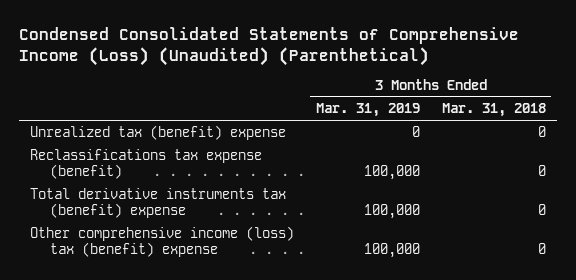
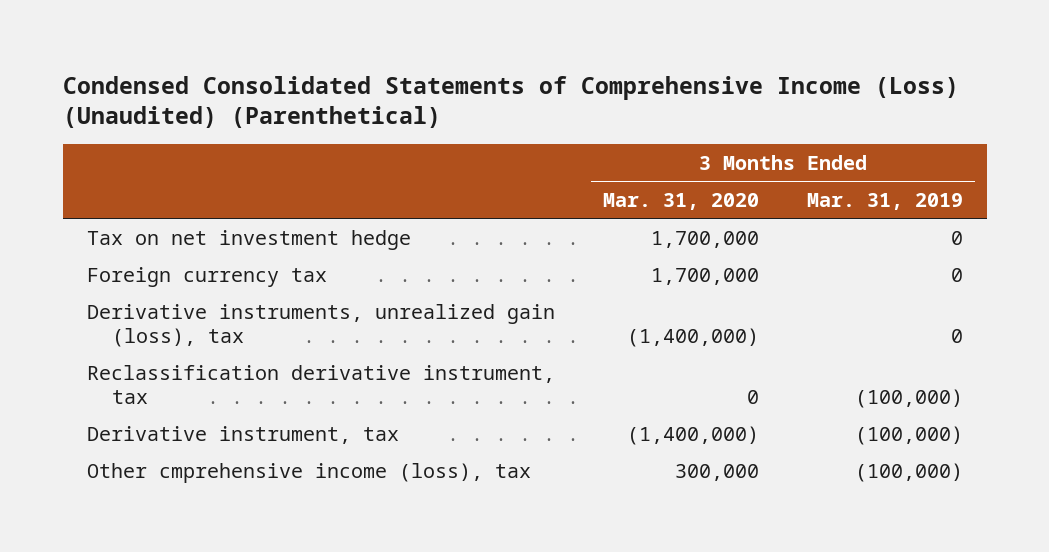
- | 3 Months Ended Mar. 31, 2019 | 3 Months Ended Mar. 31, 2018
+ | 3 Months Ended Mar. 31, 2020 | 3 Months Ended Mar. 31, 2019
- Unrealized tax (benefit) expense | 0 | 0
- Reclassifications tax expense (benefit) | 100,000 | 0
- Total derivative instruments tax (benefit) expense | 100,000 | 0
- Other comprehensive income (loss) tax (benefit) expense | 100,000 | 0
+ Tax on net investment hedge | 1,700,000 | 0
+ Foreign currency tax | 1,700,000 | 0
+ Derivative instruments, unrealized gain (loss), tax | (1,400,000) | 0
+ Reclassification derivative instrument, tax | 0 | (100,000)
+ Derivative instrument, tax | (1,400,000) | (100,000)
+ Other cmprehensive income (loss), tax | 300,000 | (100,000)

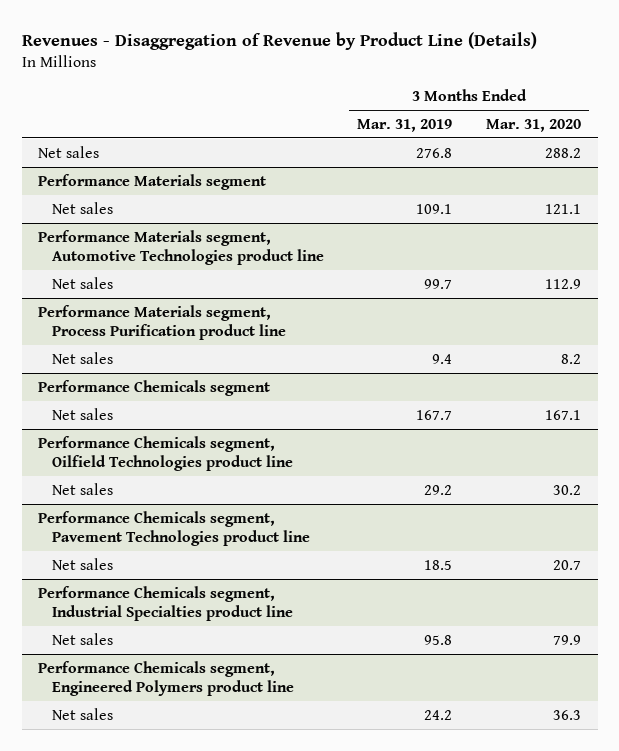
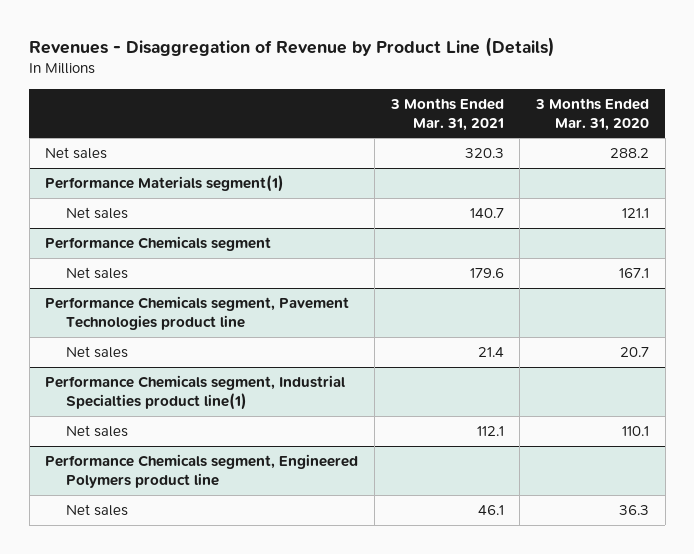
- | 3 Months Ended Mar. 31, 2019 | 3 Months Ended Mar. 31, 2020
+ | 3 Months Ended Mar. 31, 2021 | 3 Months Ended Mar. 31, 2020
- Performance Materials segment
+ Performance Materials segment(1)
- Performance Materials segment, Automotive Technologies product line
- Net sales | 99.7 | 112.9
- Performance Materials segment, Process Purification product line
- Net sales | 9.4 | 8.2
- Performance Chemicals segment, Oilfield Technologies product line
- Net sales | 29.2 | 30.2
- Performance Chemicals segment, Industrial Specialties product line
- Net sales | 95.8 | 79.9
+ Performance Chemicals segment, Industrial Specialties product line(1)
+ Net sales | 112.1 | 110.1

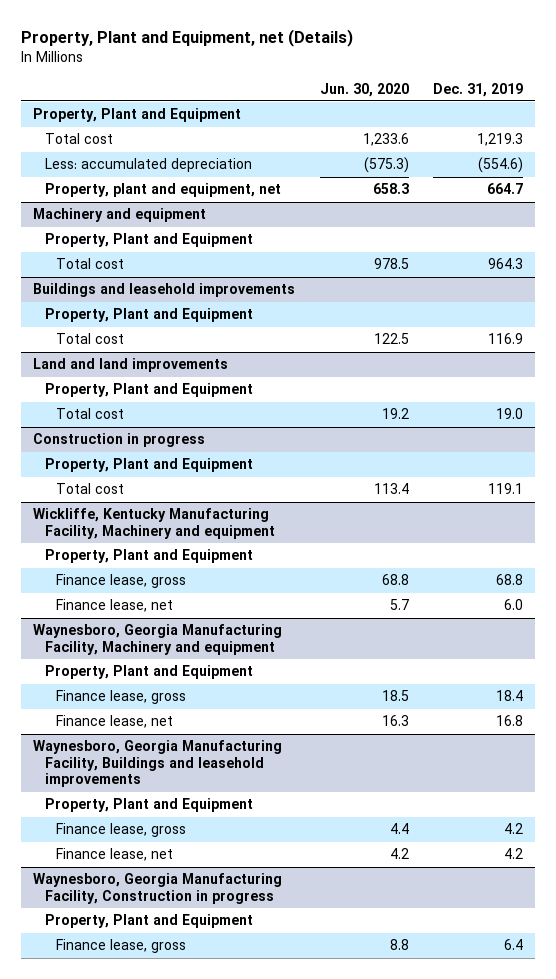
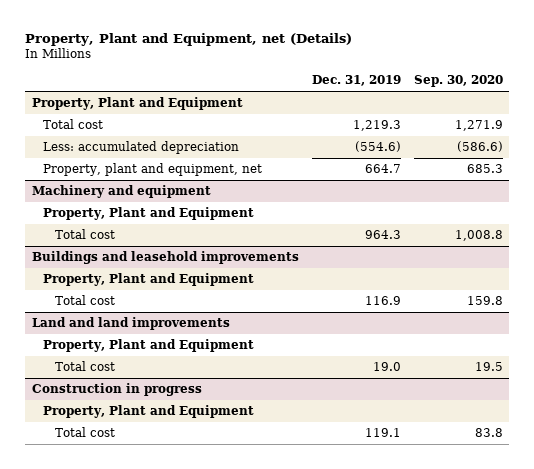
- | Jun. 30, 2020 | Dec. 31, 2019
+ | Dec. 31, 2019 | Sep. 30, 2020
- Wickliffe, Kentucky Manufacturing Facility, Machinery and equipment
- Property, Plant and Equipment
- Finance lease, gross | 68.8 | 68.8
- Finance lease, net | 5.7 | 6.0
- Waynesboro, Georgia Manufacturing Facility, Machinery and equipment
- Property, Plant and Equipment
- Finance lease, gross | 18.5 | 18.4
- Finance lease, net | 16.3 | 16.8
- Waynesboro, Georgia Manufacturing Facility, Buildings and leasehold improvements
- Property, Plant and Equipment
- Finance lease, gross | 4.4 | 4.2
- Finance lease, net | 4.2 | 4.2
- Waynesboro, Georgia Manufacturing Facility, Construction in progress
- Property, Plant and Equipment
- Finance lease, gross | 8.8 | 6.4

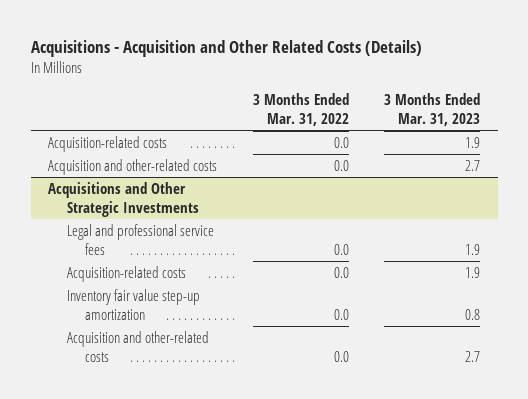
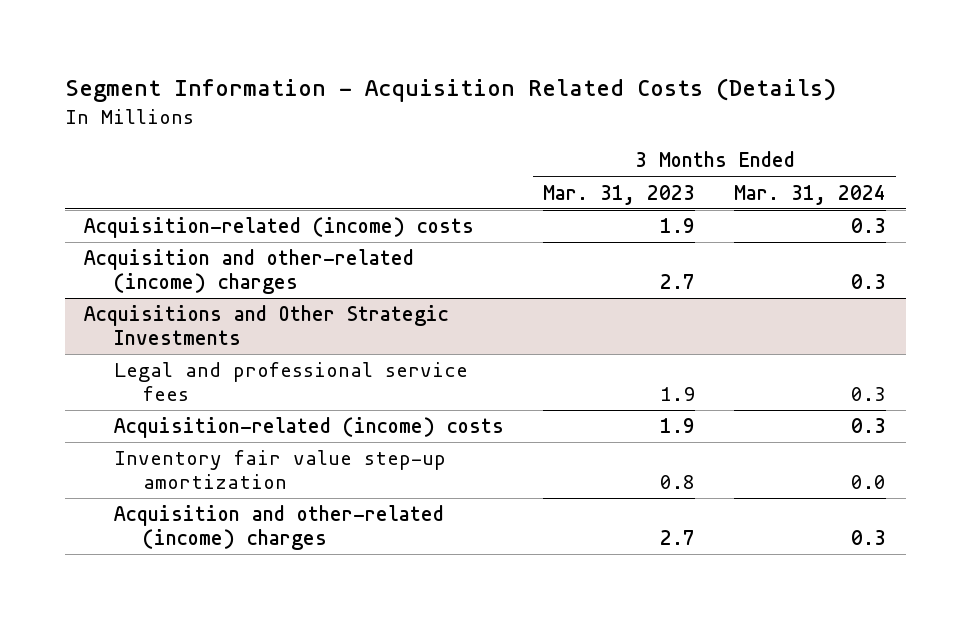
- Acquisitions - Acquisition and Other Related Costs (Details)
+ Segment Information - Acquisition Related Costs (Details)
- | 3 Months Ended Mar. 31, 2022 | 3 Months Ended Mar. 31, 2023
+ | 3 Months Ended Mar. 31, 2023 | 3 Months Ended Mar. 31, 2024
- Acquisition-related costs | 0.0 | 1.9
- Acquisition and other-related costs | 0.0 | 2.7
+ Acquisition-related (income) costs | 1.9 | 0.3
+ Acquisition and other-related (income) charges | 2.7 | 0.3
@ Acquisitions and Other Strategic Investments
- Acquisition-related costs | 0.0 | 1.9
+ Acquisition-related (income) costs | 1.9 | 0.3
- Acquisition and other-related costs | 0.0 | 2.7
+ Acquisition and other-related (income) charges | 2.7 | 0.3

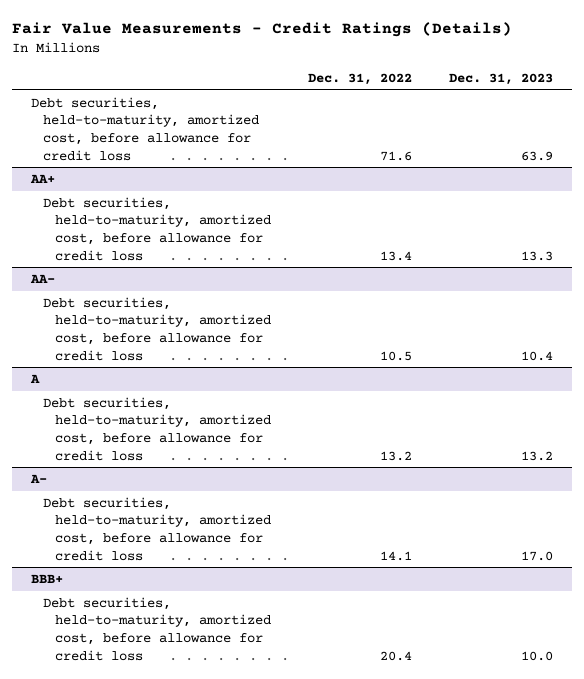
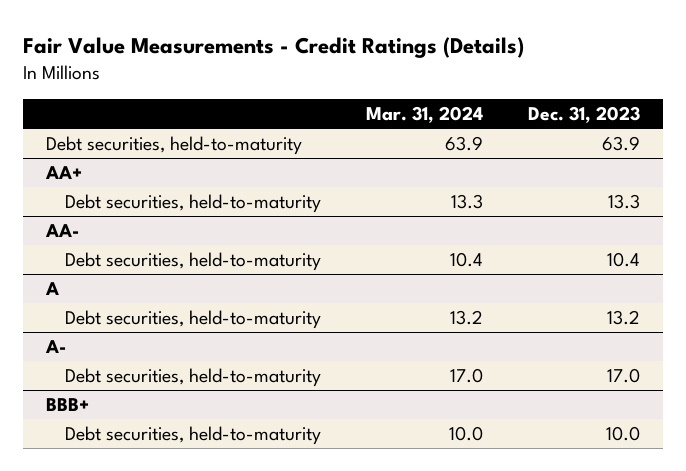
- | Dec. 31, 2022 | Dec. 31, 2023
+ | Mar. 31, 2024 | Dec. 31, 2023
- Debt securities, held-to-maturity, amortized cost, before allowance for credit loss | 71.6 | 63.9
+ Debt securities, held-to-maturity | 63.9 | 63.9
@ AA+
- Debt securities, held-to-maturity, amortized cost, before allowance for credit loss | 13.4 | 13.3
+ Debt securities, held-to-maturity | 13.3 | 13.3
@ AA-
- Debt securities, held-to-maturity, amortized cost, before allowance for credit loss | 10.5 | 10.4
+ Debt securities, held-to-maturity | 10.4 | 10.4
@ A
- Debt securities, held-to-maturity, amortized cost, before allowance for credit loss | 13.2 | 13.2
+ Debt securities, held-to-maturity | 13.2 | 13.2
@ A-
- Debt securities, held-to-maturity, amortized cost, before allowance for credit loss | 14.1 | 17.0
+ Debt securities, held-to-maturity | 17.0 | 17.0
@ BBB+
- Debt securities, held-to-maturity, amortized cost, before allowance for credit loss | 20.4 | 10.0
+ Debt securities, held-to-maturity | 10.0 | 10.0

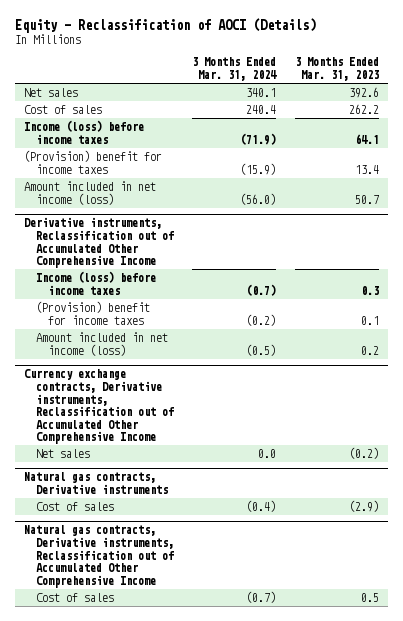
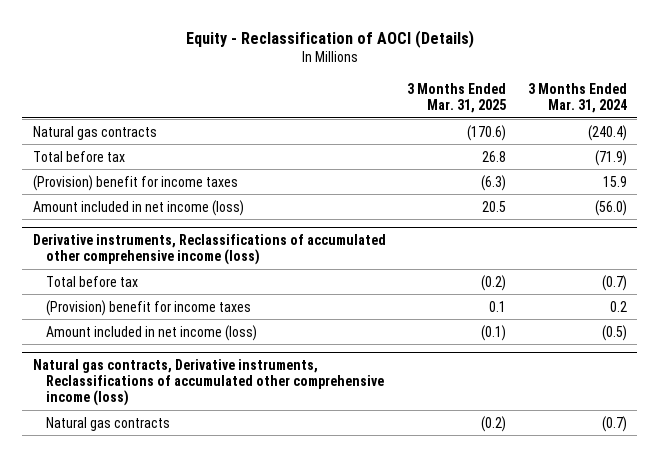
- | 3 Months Ended Mar. 31, 2024 | 3 Months Ended Mar. 31, 2023
+ | 3 Months Ended Mar. 31, 2025 | 3 Months Ended Mar. 31, 2024
- Net sales | 340.1 | 392.6
- Cost of sales | 240.4 | 262.2
- Income (loss) before income taxes | (71.9) | 64.1
- (Provision) benefit for income taxes | (15.9) | 13.4
+ Natural gas contracts | (170.6) | (240.4)
+ Total before tax | 26.8 | (71.9)
+ (Provision) benefit for income taxes | (6.3) | 15.9
- Derivative instruments, Reclassification out of Accumulated Other Comprehensive Income
- Income (loss) before income taxes | (0.7) | 0.3
- (Provision) benefit for income taxes | (0.2) | 0.1
+ Derivative instruments, Reclassifications of accumulated other comprehensive income (loss)
+ Total before tax | (0.2) | (0.7)
+ (Provision) benefit for income taxes | 0.1 | 0.2
- Currency exchange contracts, Derivative instruments, Reclassification out of Accumulated Other Comprehensive Income
- Net sales | 0.0 | (0.2)
- Natural gas contracts, Derivative instruments
- Cost of sales | (0.4) | (2.9)
- Natural gas contracts, Derivative instruments, Reclassification out of Accumulated Other Comprehensive Income
- Cost of sales | (0.7) | 0.5
+ Natural gas contracts, Derivative instruments, Reclassifications of accumulated other comprehensive income (loss)
+ Natural gas contracts | (0.2) | (0.7)

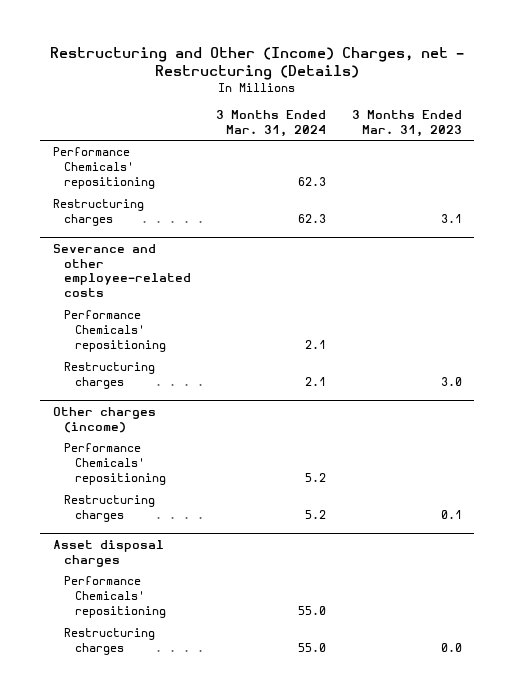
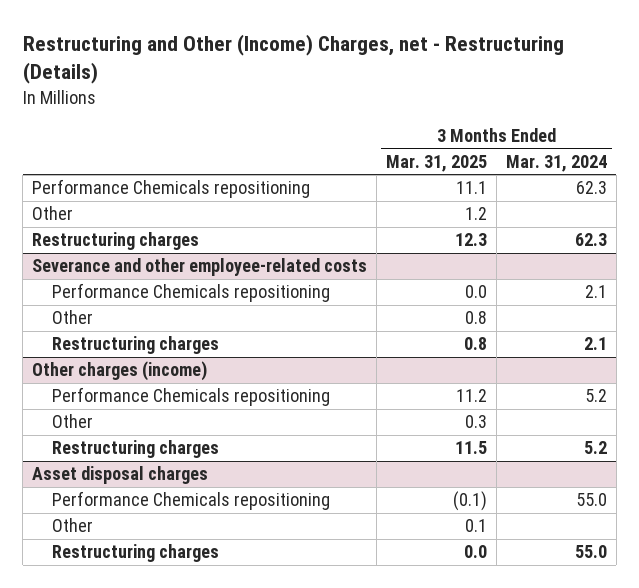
- | 3 Months Ended Mar. 31, 2024 | 3 Months Ended Mar. 31, 2023
+ | 3 Months Ended Mar. 31, 2025 | 3 Months Ended Mar. 31, 2024
- Performance Chemicals' repositioning | 62.3 |
+ Performance Chemicals repositioning | 11.1 | 62.3
+ Other | 1.2 |
@ Severance and other employee-related costs
- Performance Chemicals' repositioning | 2.1 |
+ Performance Chemicals repositioning | 0.0 | 2.1
+ Other | 0.8 |
@ Other charges (income)
- Performance Chemicals' repositioning | 5.2 |
+ Performance Chemicals repositioning | 11.2 | 5.2
+ Other | 0.3 |
@ Asset disposal charges
- Performance Chemicals' repositioning | 55.0 |
+ Performance Chemicals repositioning | (0.1) | 55.0
+ Other | 0.1 |

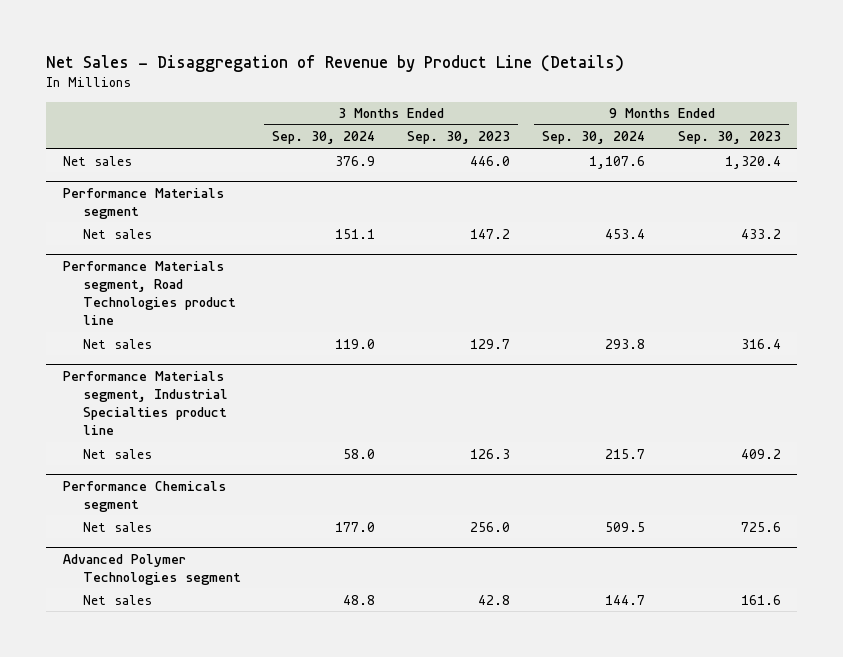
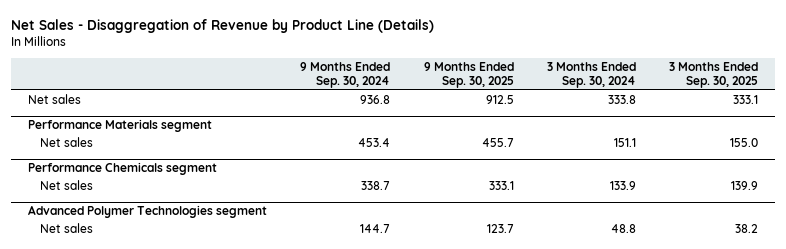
- | 3 Months Ended Sep. 30, 2024 | 3 Months Ended Sep. 30, 2023 | 9 Months Ended Sep. 30, 2024 | 9 Months Ended Sep. 30, 2023
+ | 9 Months Ended Sep. 30, 2024 | 9 Months Ended Sep. 30, 2025 | 3 Months Ended Sep. 30, 2024 | 3 Months Ended Sep. 30, 2025
- Net sales | 376.9 | 446.0 | 1,107.6 | 1,320.4
+ Net sales | 936.8 | 912.5 | 333.8 | 333.1
- Performance Materials segment, Road Technologies product line
- Net sales | 119.0 | 129.7 | 293.8 | 316.4
- Performance Materials segment, Industrial Specialties product line
- Net sales | 58.0 | 126.3 | 215.7 | 409.2
@ Performance Chemicals segment
- Net sales | 177.0 | 256.0 | 509.5 | 725.6
+ Net sales | 338.7 | 333.1 | 133.9 | 139.9

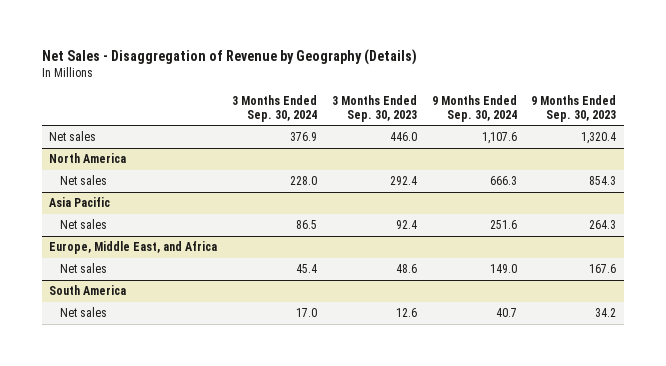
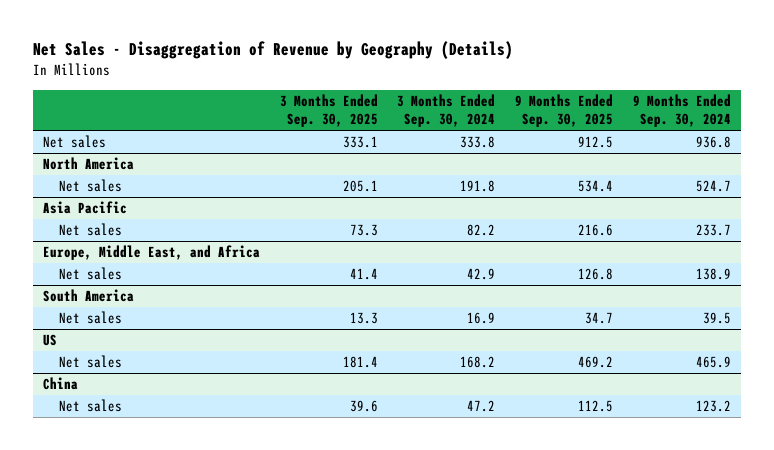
- | 3 Months Ended Sep. 30, 2024 | 3 Months Ended Sep. 30, 2023 | 9 Months Ended Sep. 30, 2024 | 9 Months Ended Sep. 30, 2023
+ | 3 Months Ended Sep. 30, 2025 | 3 Months Ended Sep. 30, 2024 | 9 Months Ended Sep. 30, 2025 | 9 Months Ended Sep. 30, 2024
- Net sales | 376.9 | 446.0 | 1,107.6 | 1,320.4
+ Net sales | 333.1 | 333.8 | 912.5 | 936.8
@ North America
- Net sales | 228.0 | 292.4 | 666.3 | 854.3
+ Net sales | 205.1 | 191.8 | 534.4 | 524.7
@ Asia Pacific
- Net sales | 86.5 | 92.4 | 251.6 | 264.3
+ Net sales | 73.3 | 82.2 | 216.6 | 233.7
@ Europe, Middle East, and Africa
- Net sales | 45.4 | 48.6 | 149.0 | 167.6
+ Net sales | 41.4 | 42.9 | 126.8 | 138.9
@ South America
- Net sales | 17.0 | 12.6 | 40.7 | 34.2
+ Net sales | 13.3 | 16.9 | 34.7 | 39.5
+ US
+ Net sales | 181.4 | 168.2 | 469.2 | 465.9
+ China
+ Net sales | 39.6 | 47.2 | 112.5 | 123.2

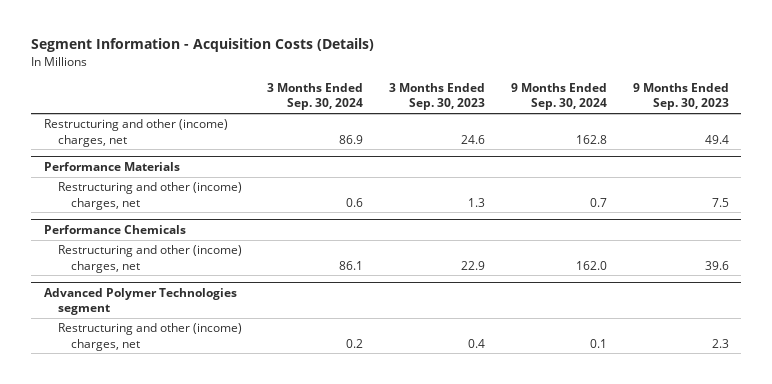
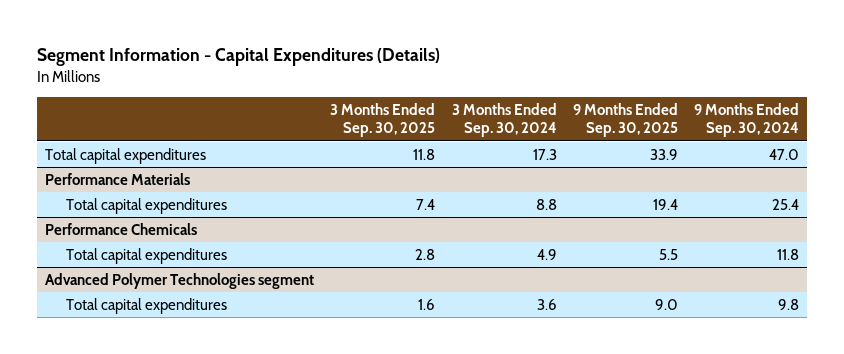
- Segment Information - Acquisition Costs (Details)
+ Segment Information - Capital Expenditures (Details)
- | 3 Months Ended Sep. 30, 2024 | 3 Months Ended Sep. 30, 2023 | 9 Months Ended Sep. 30, 2024 | 9 Months Ended Sep. 30, 2023
+ | 3 Months Ended Sep. 30, 2025 | 3 Months Ended Sep. 30, 2024 | 9 Months Ended Sep. 30, 2025 | 9 Months Ended Sep. 30, 2024
- Restructuring and other (income) charges, net | 86.9 | 24.6 | 162.8 | 49.4
+ Total capital expenditures | 11.8 | 17.3 | 33.9 | 47.0
@ Performance Materials
- Restructuring and other (income) charges, net | 0.6 | 1.3 | 0.7 | 7.5
+ Total capital expenditures | 7.4 | 8.8 | 19.4 | 25.4
@ Performance Chemicals
- Restructuring and other (income) charges, net | 86.1 | 22.9 | 162.0 | 39.6
+ Total capital expenditures | 2.8 | 4.9 | 5.5 | 11.8
@ Advanced Polymer Technologies segment
- Restructuring and other (income) charges, net | 0.2 | 0.4 | 0.1 | 2.3
+ Total capital expenditures | 1.6 | 3.6 | 9.0 | 9.8

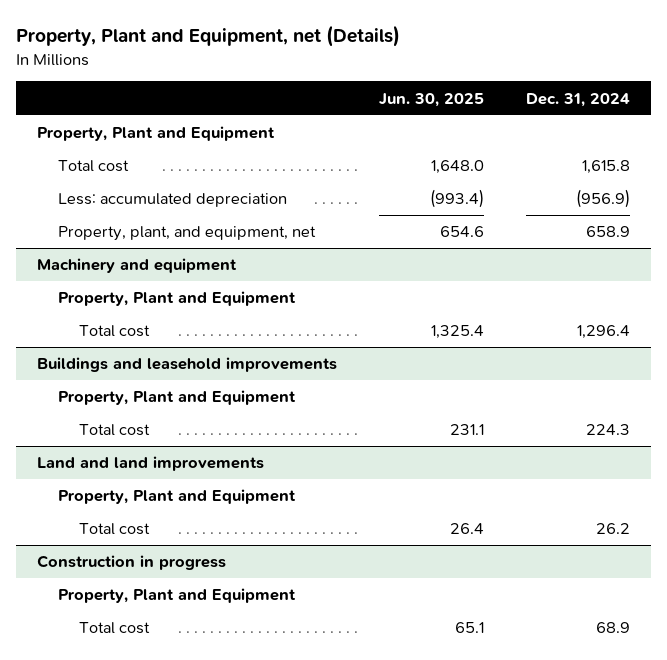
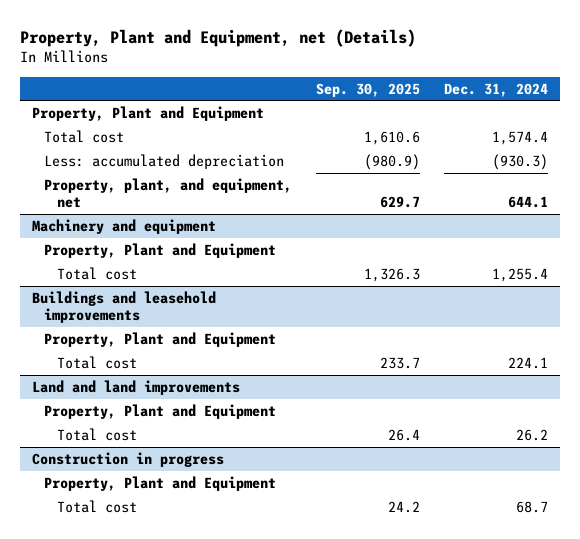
- | Jun. 30, 2025 | Dec. 31, 2024
+ | Sep. 30, 2025 | Dec. 31, 2024
- Total cost | 1,648.0 | 1,615.8
- Less: accumulated depreciation | (993.4) | (956.9)
- Property, plant, and equipment, net | 654.6 | 658.9
+ Total cost | 1,610.6 | 1,574.4
+ Less: accumulated depreciation | (980.9) | (930.3)
+ Property, plant, and equipment, net | 629.7 | 644.1
@ Machinery and equipment
- Total cost | 1,325.4 | 1,296.4
+ Total cost | 1,326.3 | 1,255.4
@ Buildings and leasehold improvements
- Total cost | 231.1 | 224.3
+ Total cost | 233.7 | 224.1
@ Construction in progress
- Total cost | 65.1 | 68.9
+ Total cost | 24.2 | 68.7

